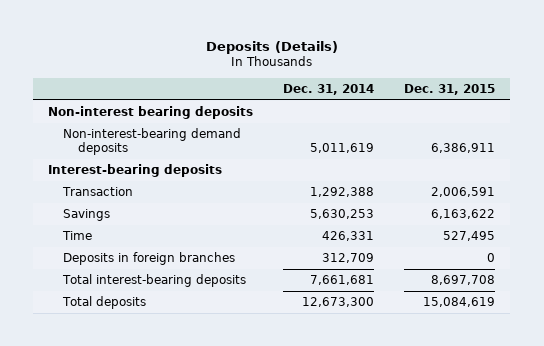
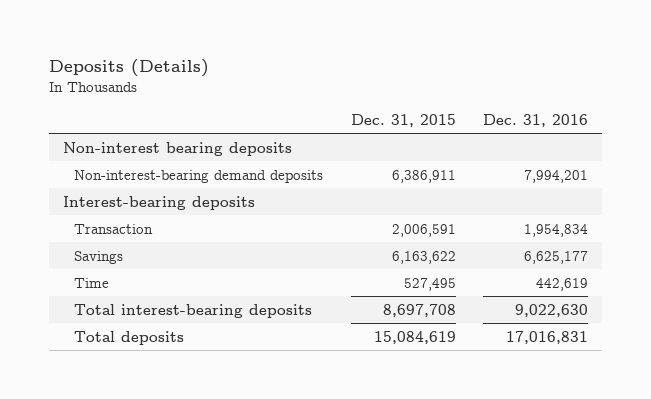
- | Dec. 31, 2014 | Dec. 31, 2015
+ | Dec. 31, 2015 | Dec. 31, 2016
- Deposits in foreign branches | 312,709 | 0

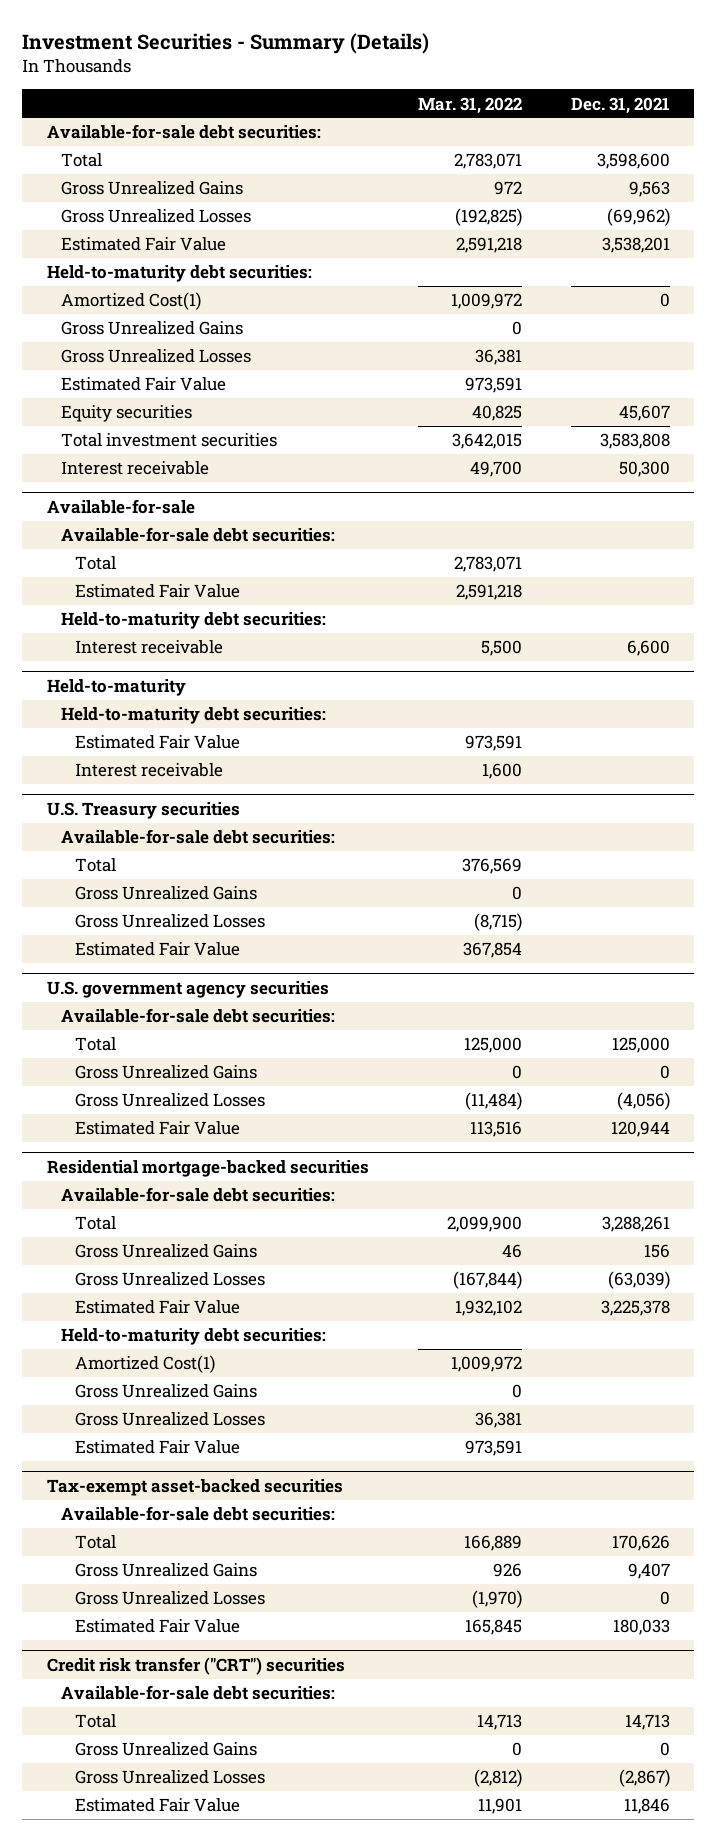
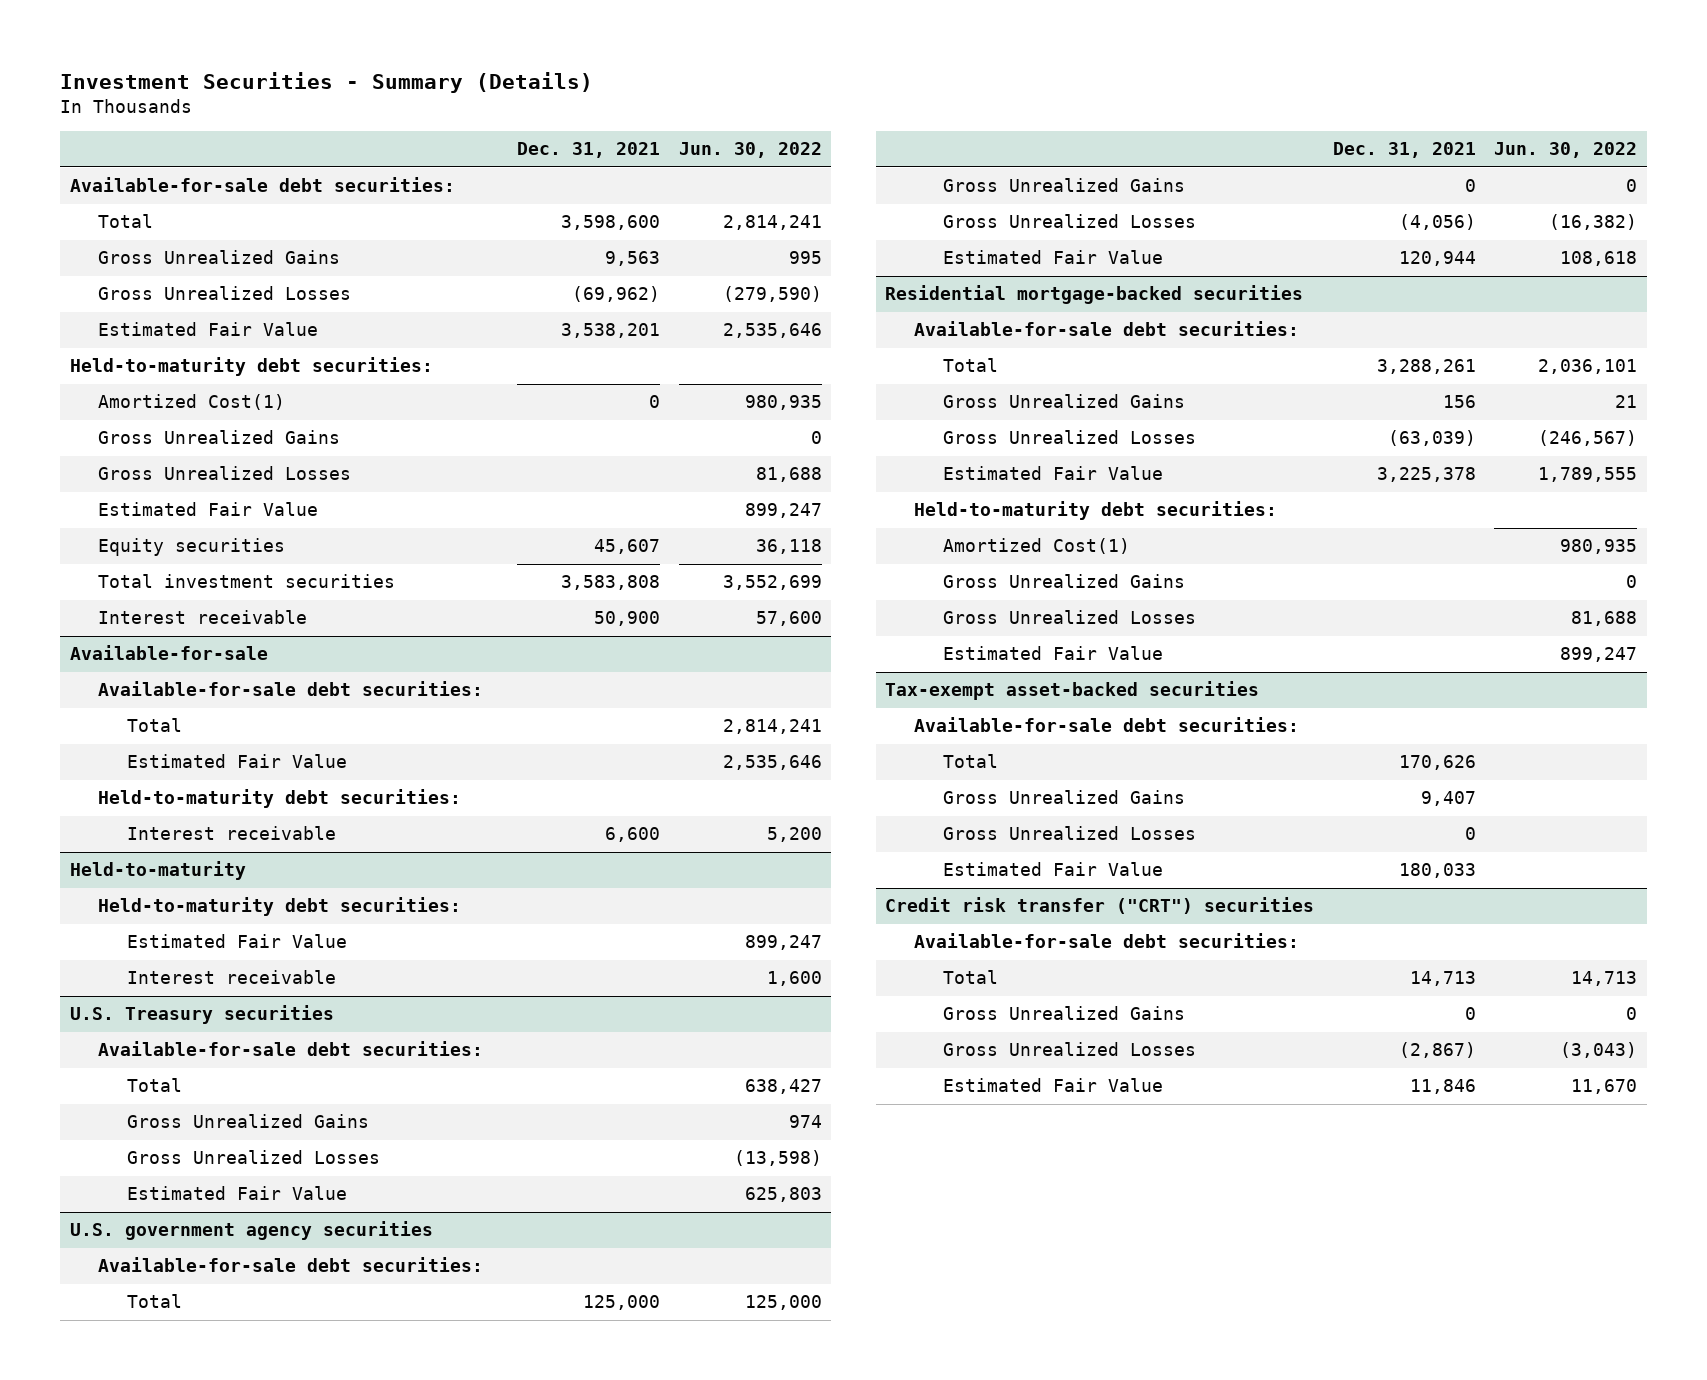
- | Mar. 31, 2022 | Dec. 31, 2021
+ | Dec. 31, 2021 | Jun. 30, 2022
- Interest receivable | 49,700 | 50,300
+ Interest receivable | 50,900 | 57,600

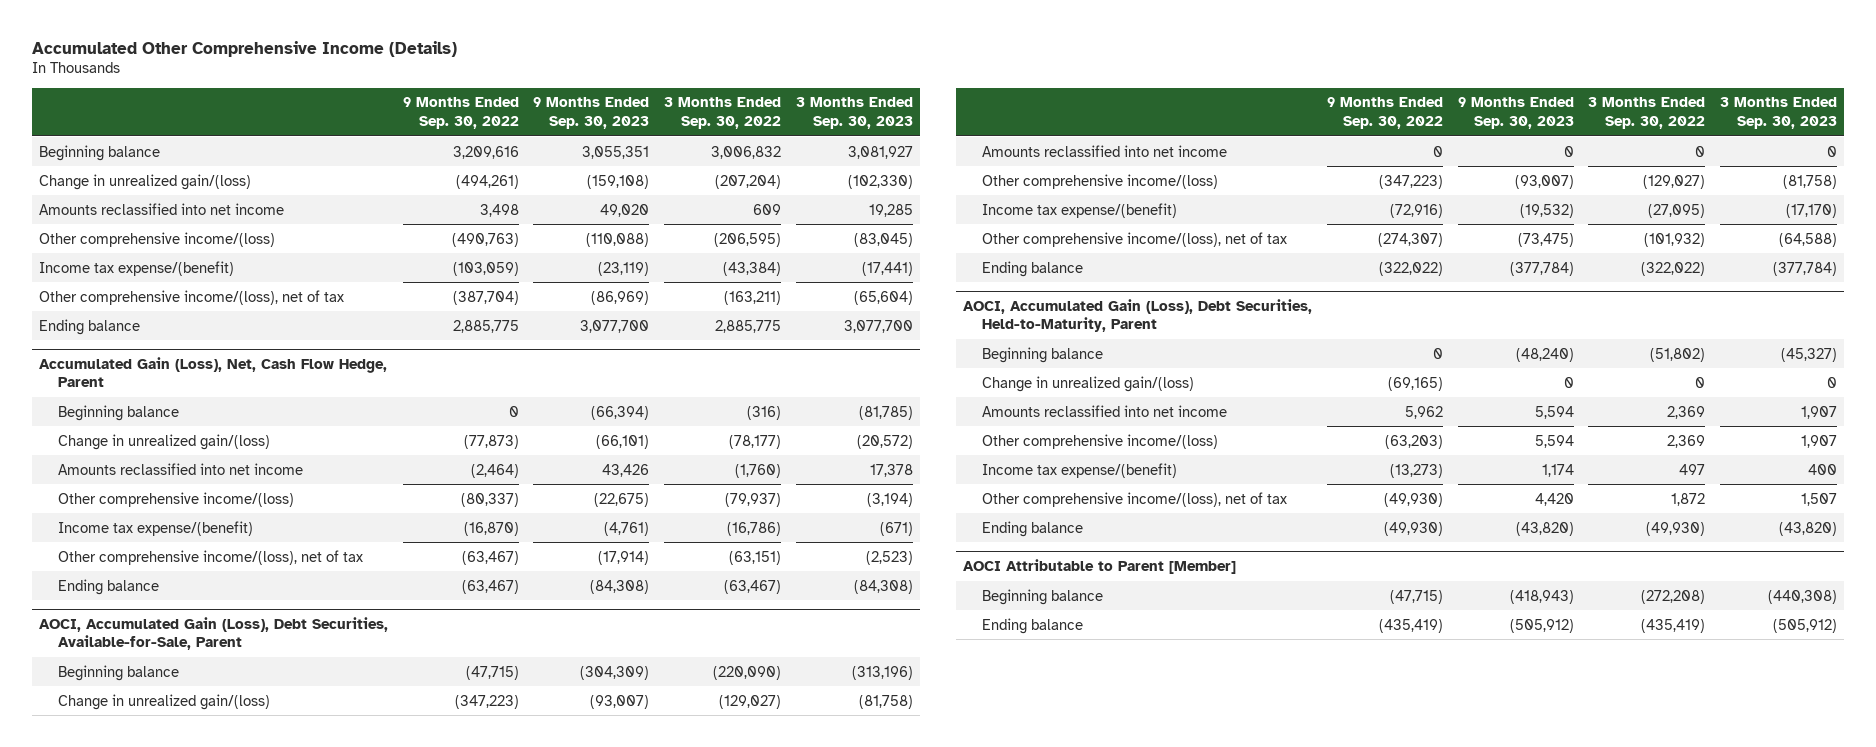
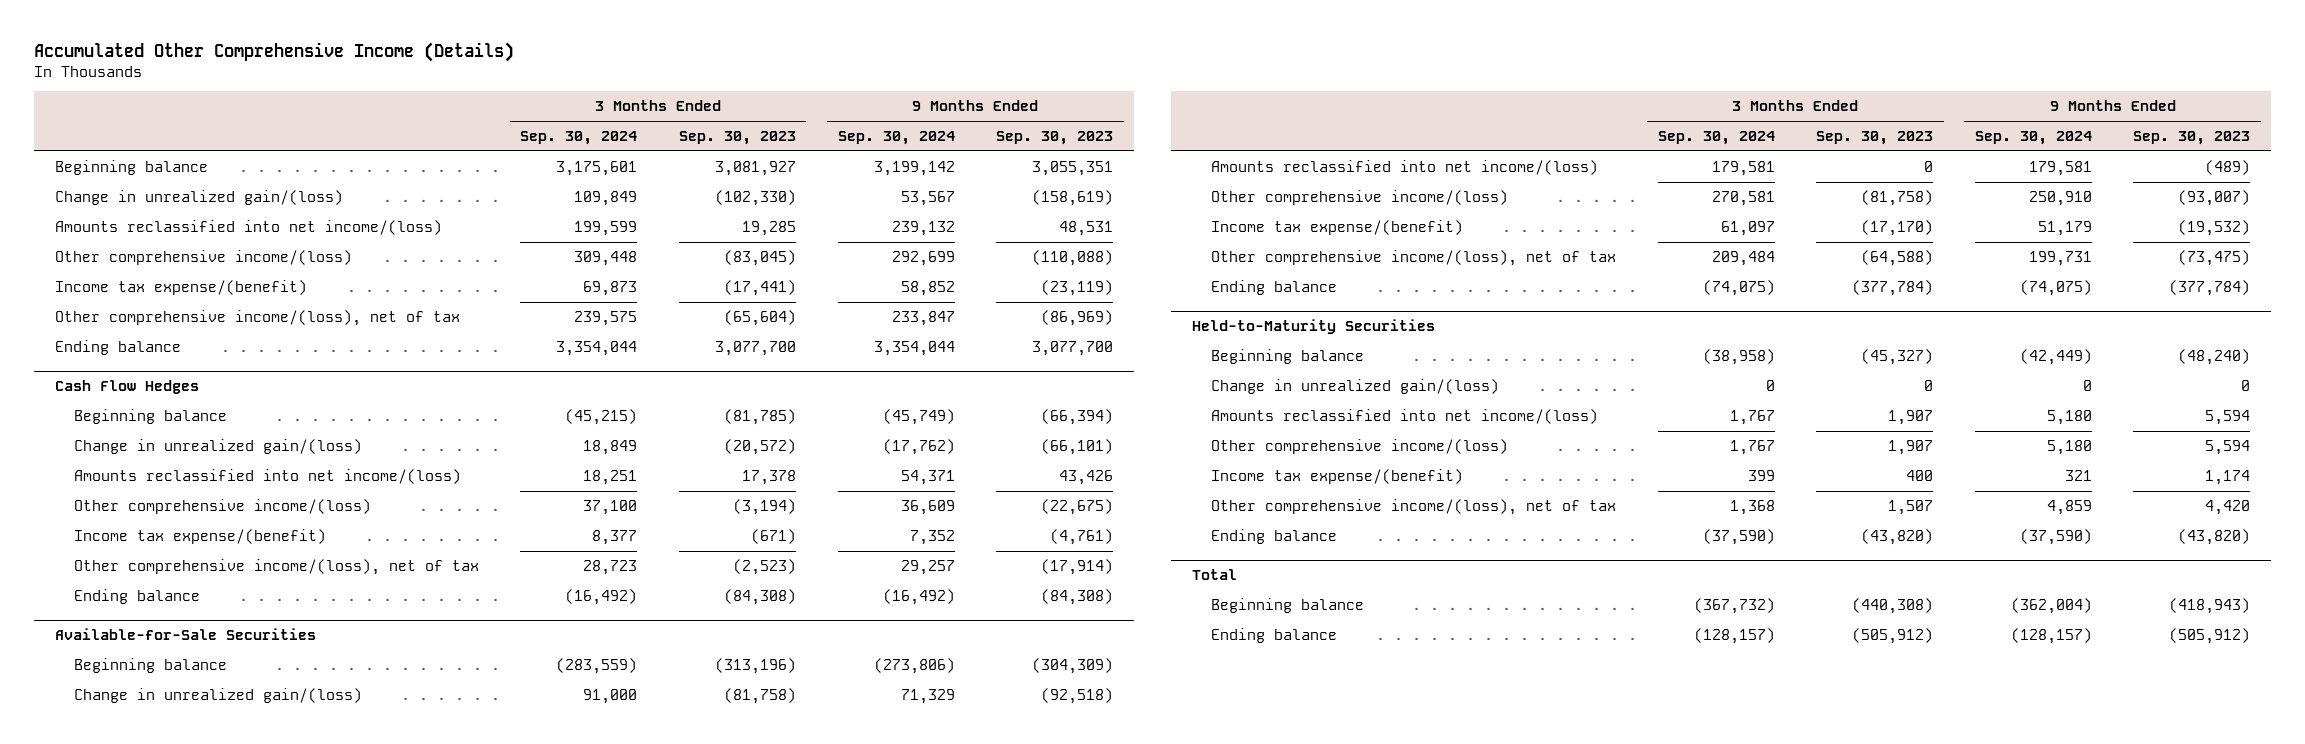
- | 9 Months Ended Sep. 30, 2022 | 9 Months Ended Sep. 30, 2023 | 3 Months Ended Sep. 30, 2022 | 3 Months Ended Sep. 30, 2023
+ | 3 Months Ended Sep. 30, 2024 | 3 Months Ended Sep. 30, 2023 | 9 Months Ended Sep. 30, 2024 | 9 Months Ended Sep. 30, 2023
- Change in unrealized gain/(loss) | (494,261) | (159,108) | (207,204) | (102,330)
- Amounts reclassified into net income | 3,498 | 49,020 | 609 | 19,285
+ Change in unrealized gain/(loss) | 109,849 | (102,330) | 53,567 | (158,619)
+ Amounts reclassified into net income/(loss) | 199,599 | 19,285 | 239,132 | 48,531
- Accumulated Gain (Loss), Net, Cash Flow Hedge, Parent
+ Cash Flow Hedges
- Amounts reclassified into net income | (2,464) | 43,426 | (1,760) | 17,378
+ Amounts reclassified into net income/(loss) | 18,251 | 17,378 | 54,371 | 43,426
- AOCI, Accumulated Gain (Loss), Debt Securities, Available-for-Sale, Parent
+ Available-for-Sale Securities
- Change in unrealized gain/(loss) | (347,223) | (93,007) | (129,027) | (81,758)
- Amounts reclassified into net income | 0 | 0 | 0 | 0
+ Change in unrealized gain/(loss) | 91,000 | (81,758) | 71,329 | (92,518)
+ Amounts reclassified into net income/(loss) | 179,581 | 0 | 179,581 | (489)
- AOCI, Accumulated Gain (Loss), Debt Securities, Held-to-Maturity, Parent
+ Held-to-Maturity Securities
- Amounts reclassified into net income | 5,962 | 5,594 | 2,369 | 1,907
+ Amounts reclassified into net income/(loss) | 1,767 | 1,907 | 5,180 | 5,594
- AOCI Attributable to Parent [Member]
+ Total

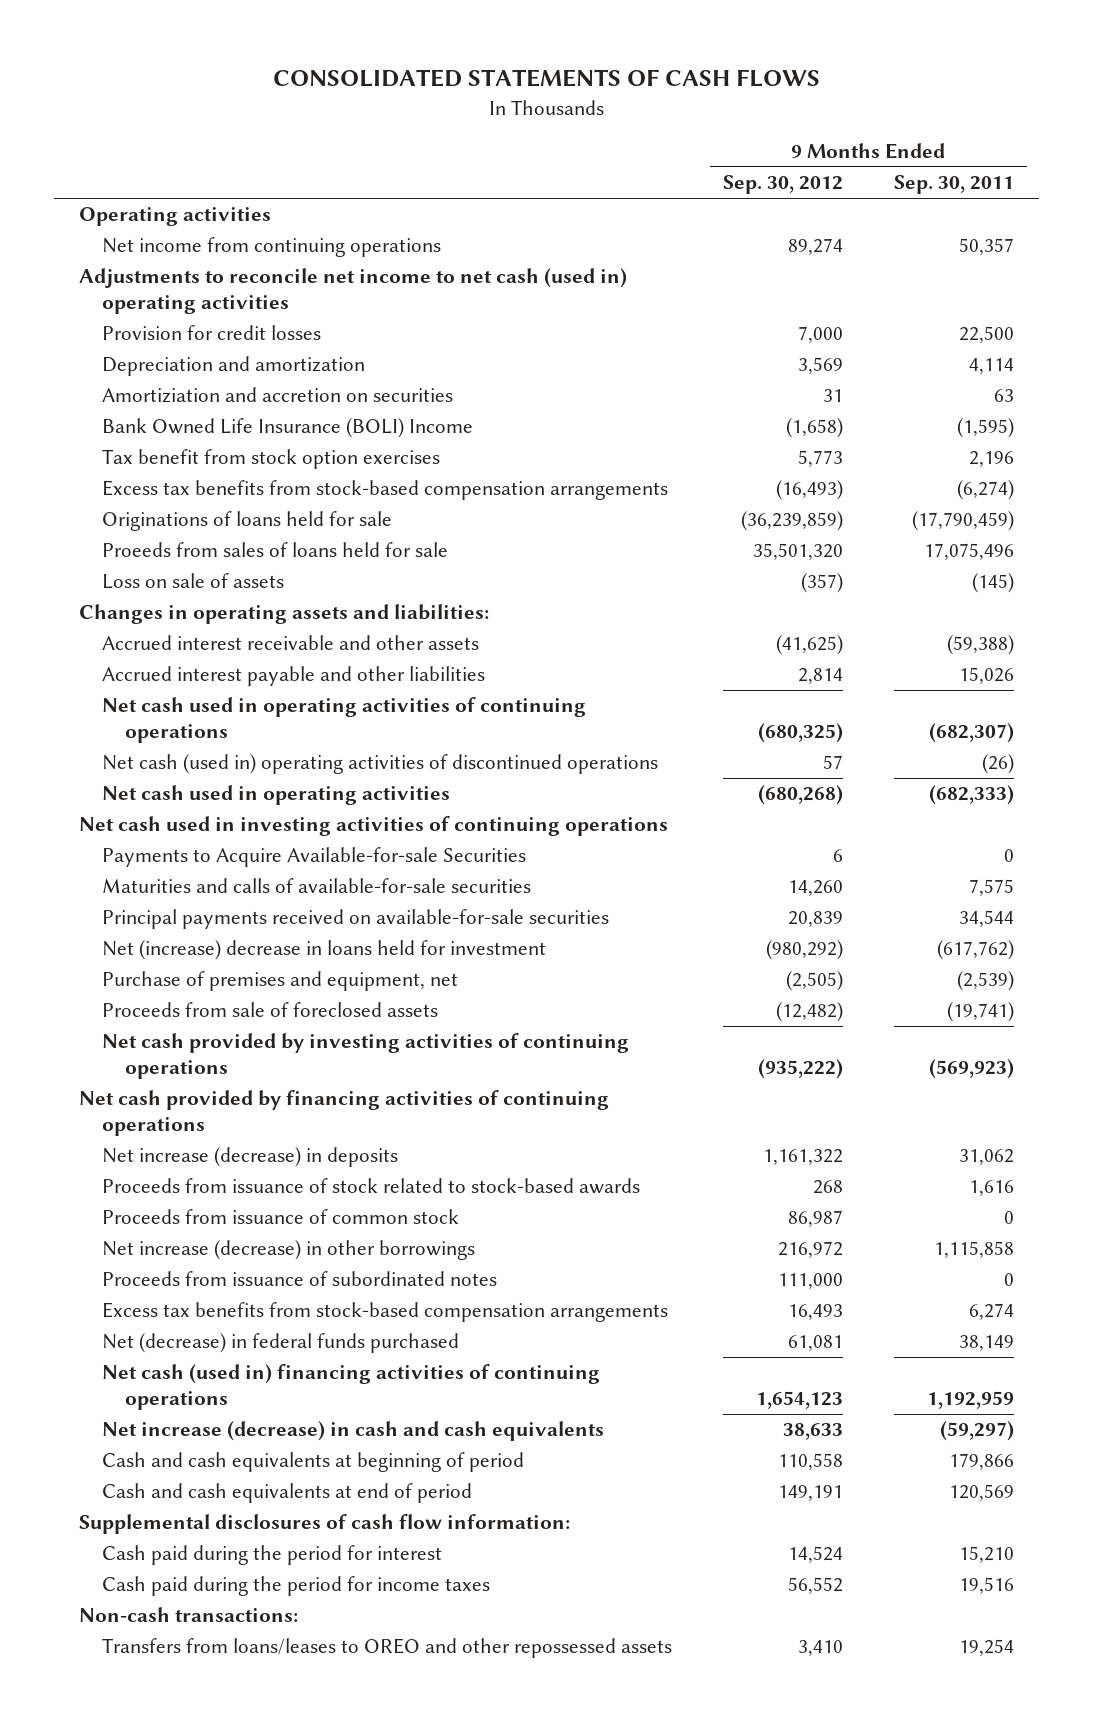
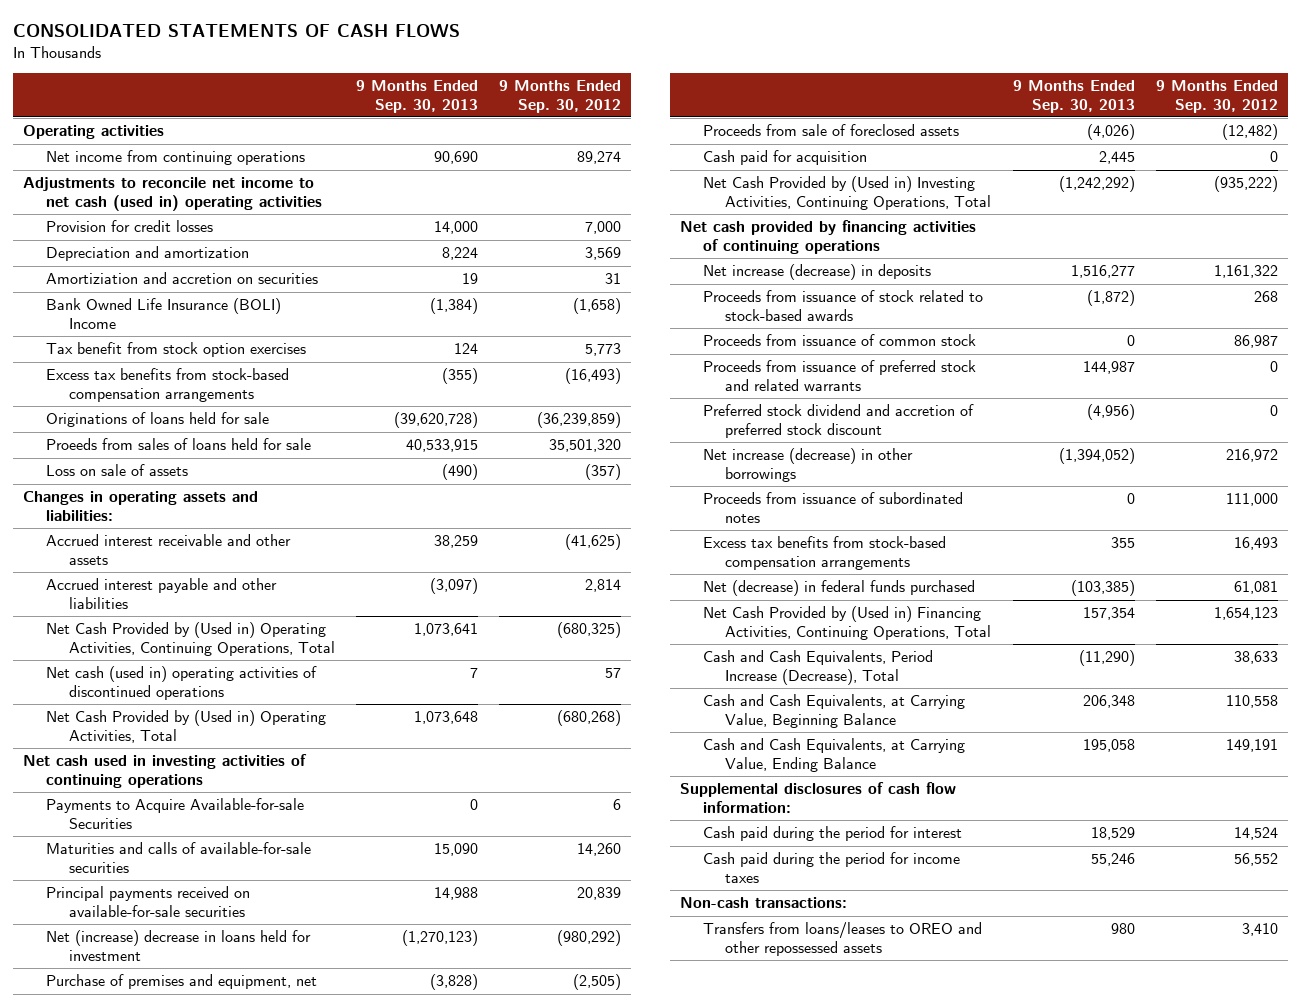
- | 9 Months Ended Sep. 30, 2012 | 9 Months Ended Sep. 30, 2011
+ | 9 Months Ended Sep. 30, 2013 | 9 Months Ended Sep. 30, 2012
- Net cash used in operating activities of continuing operations | (680,325) | (682,307)
+ Net Cash Provided by (Used in) Operating Activities, Continuing Operations, Total | 1,073,641 | (680,325)
- Net cash used in operating activities | (680,268) | (682,333)
+ Net Cash Provided by (Used in) Operating Activities, Total | 1,073,648 | (680,268)
- Net cash provided by investing activities of continuing operations | (935,222) | (569,923)
+ Cash paid for acquisition | 2,445 | 0
+ Net Cash Provided by (Used in) Investing Activities, Continuing Operations, Total | (1,242,292) | (935,222)
+ Proceeds from issuance of preferred stock and related warrants | 144,987 | 0
+ Preferred stock dividend and accretion of preferred stock discount | (4,956) | 0
- Net cash (used in) financing activities of continuing operations | 1,654,123 | 1,192,959
- Net increase (decrease) in cash and cash equivalents | 38,633 | (59,297)
- Cash and cash equivalents at beginning of period | 110,558 | 179,866
- Cash and cash equivalents at end of period | 149,191 | 120,569
+ Net Cash Provided by (Used in) Financing Activities, Continuing Operations, Total | 157,354 | 1,654,123
+ Cash and Cash Equivalents, Period Increase (Decrease), Total | (11,290) | 38,633
+ Cash and Cash Equivalents, at Carrying Value, Beginning Balance | 206,348 | 110,558
+ Cash and Cash Equivalents, at Carrying Value, Ending Balance | 195,058 | 149,191

